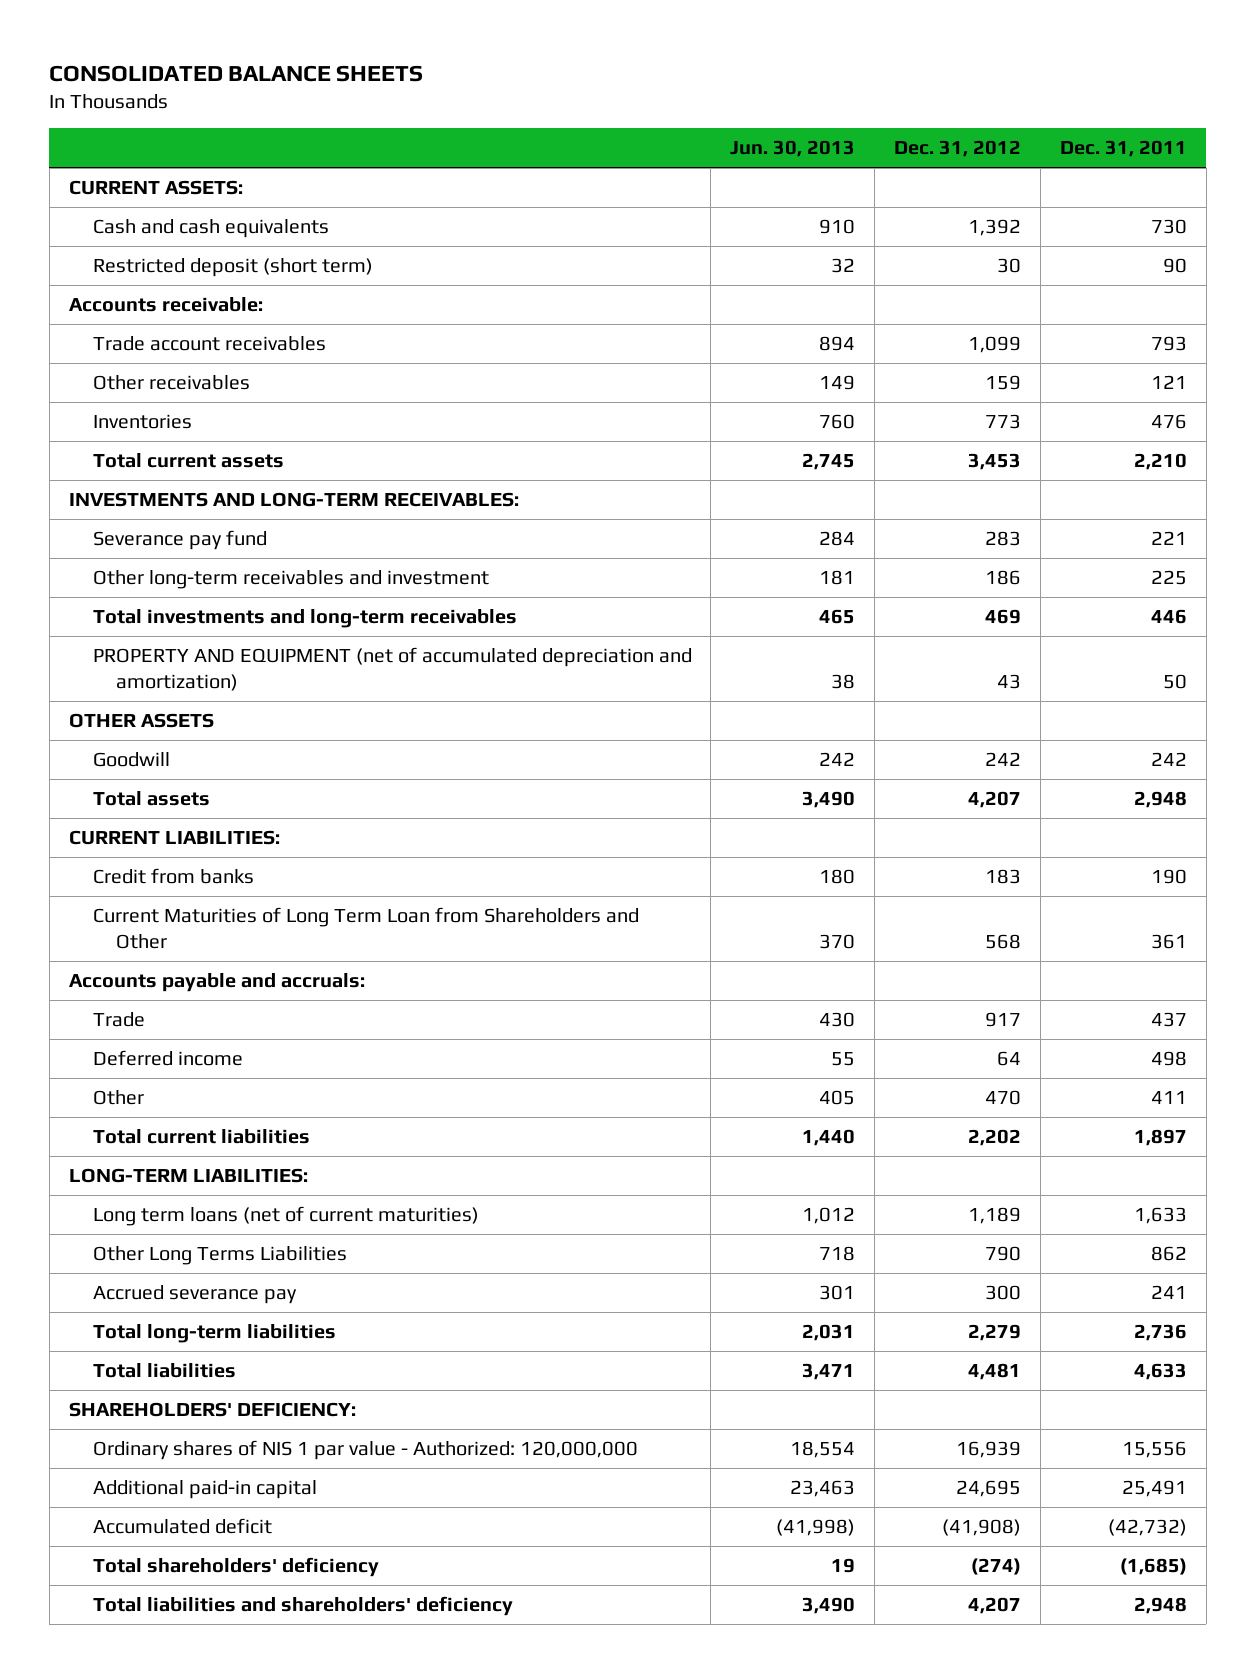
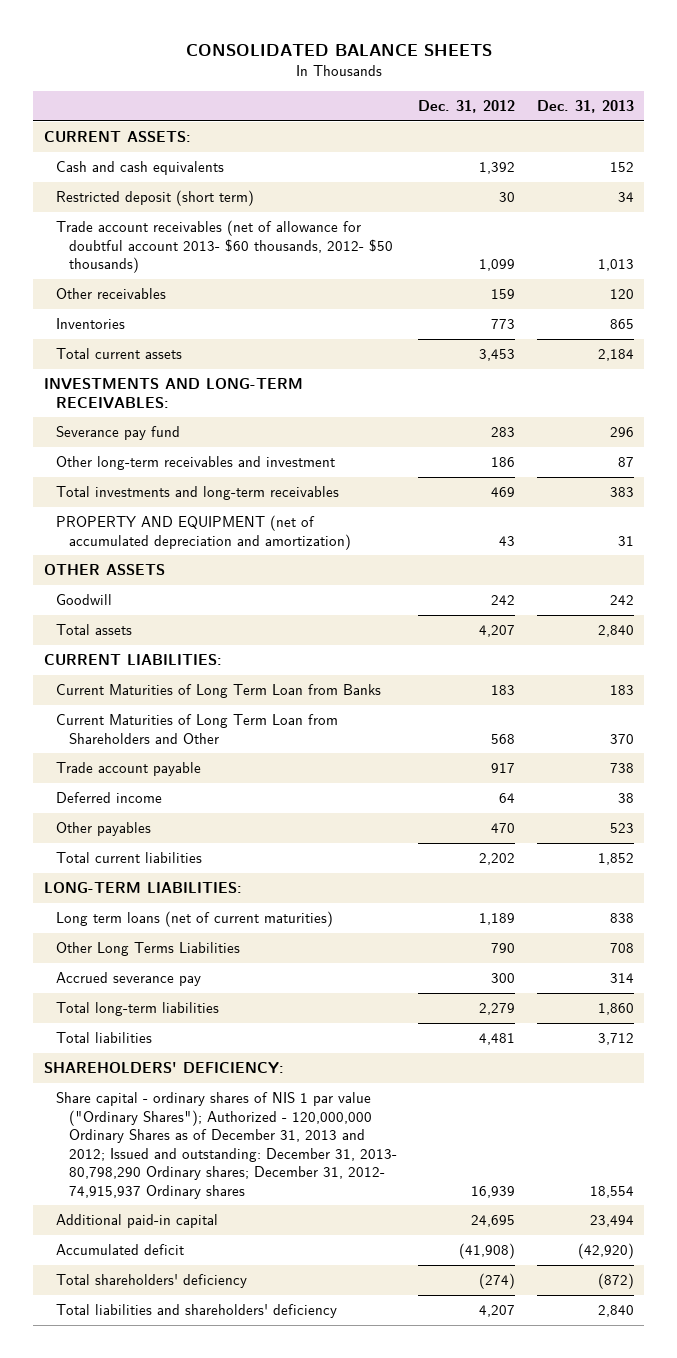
- | Jun. 30, 2013 | Dec. 31, 2012 | Dec. 31, 2011
+ | Dec. 31, 2012 | Dec. 31, 2013
- Accounts receivable:
- Trade account receivables | 894 | 1,099 | 793
+ Trade account receivables (net of allowance for doubtful account 2013- $60 thousands, 2012- $50 thousands) | 1,099 | 1,013
- Credit from banks | 180 | 183 | 190
+ Current Maturities of Long Term Loan from Banks | 183 | 183
- Accounts payable and accruals:
- Trade | 430 | 917 | 437
+ Trade account payable | 917 | 738
- Other | 405 | 470 | 411
+ Other payables | 470 | 523
- Ordinary shares of NIS 1 par value - Authorized: 120,000,000 | 18,554 | 16,939 | 15,556
+ Share capital - ordinary shares of NIS 1 par value ("Ordinary Shares"); Authorized - 120,000,000 Ordinary Shares as of December 31, 2013 and 2012; Issued and outstanding: December 31, 2013- 80,798,290 Ordinary shares; December 31, 2012- 74,915,937 Ordinary shares | 16,939 | 18,554

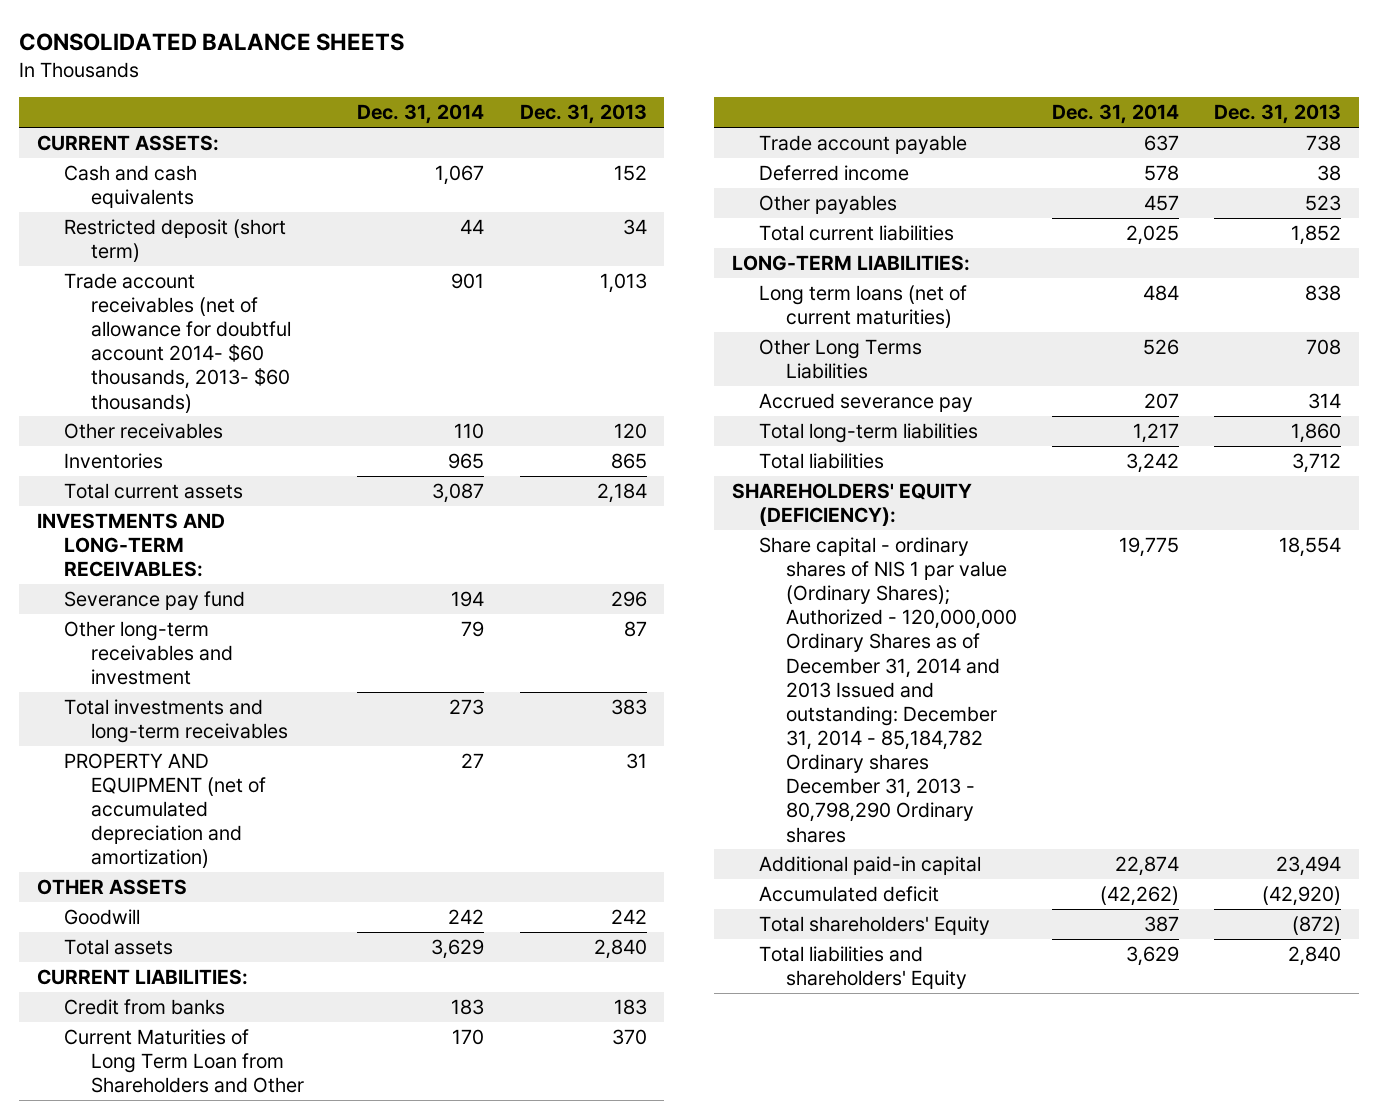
- | Dec. 31, 2012 | Dec. 31, 2013
+ | Dec. 31, 2014 | Dec. 31, 2013
- Trade account receivables (net of allowance for doubtful account 2013- $60 thousands, 2012- $50 thousands) | 1,099 | 1,013
+ Trade account receivables (net of allowance for doubtful account 2014- $60 thousands, 2013- $60 thousands) | 901 | 1,013
- Current Maturities of Long Term Loan from Banks | 183 | 183
+ Credit from banks | 183 | 183
- SHAREHOLDERS' DEFICIENCY:
- Share capital - ordinary shares of NIS 1 par value ("Ordinary Shares"); Authorized - 120,000,000 Ordinary Shares as of December 31, 2013 and 2012; Issued and outstanding: December 31, 2013- 80,798,290 Ordinary shares; December 31, 2012- 74,915,937 Ordinary shares | 16,939 | 18,554
+ SHAREHOLDERS' EQUITY (DEFICIENCY):
+ Share capital - ordinary shares of NIS 1 par value (Ordinary Shares); Authorized - 120,000,000 Ordinary Shares as of December 31, 2014 and 2013 Issued and outstanding: December 31, 2014 - 85,184,782 Ordinary shares December 31, 2013 - 80,798,290 Ordinary shares | 19,775 | 18,554
- Total shareholders' deficiency | (274) | (872)
- Total liabilities and shareholders' deficiency | 4,207 | 2,840
+ Total shareholders' Equity | 387 | (872)
+ Total liabilities and shareholders' Equity | 3,629 | 2,840

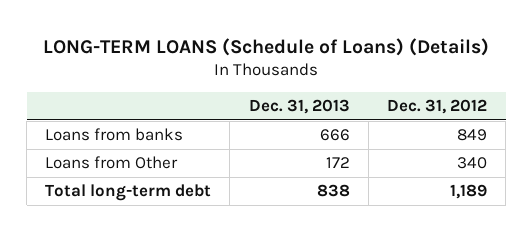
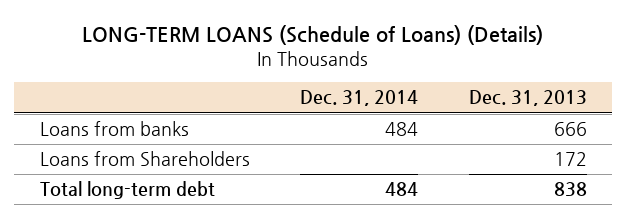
- | Dec. 31, 2013 | Dec. 31, 2012
+ | Dec. 31, 2014 | Dec. 31, 2013
- Loans from Other | 172 | 340
+ Loans from Shareholders | | 172

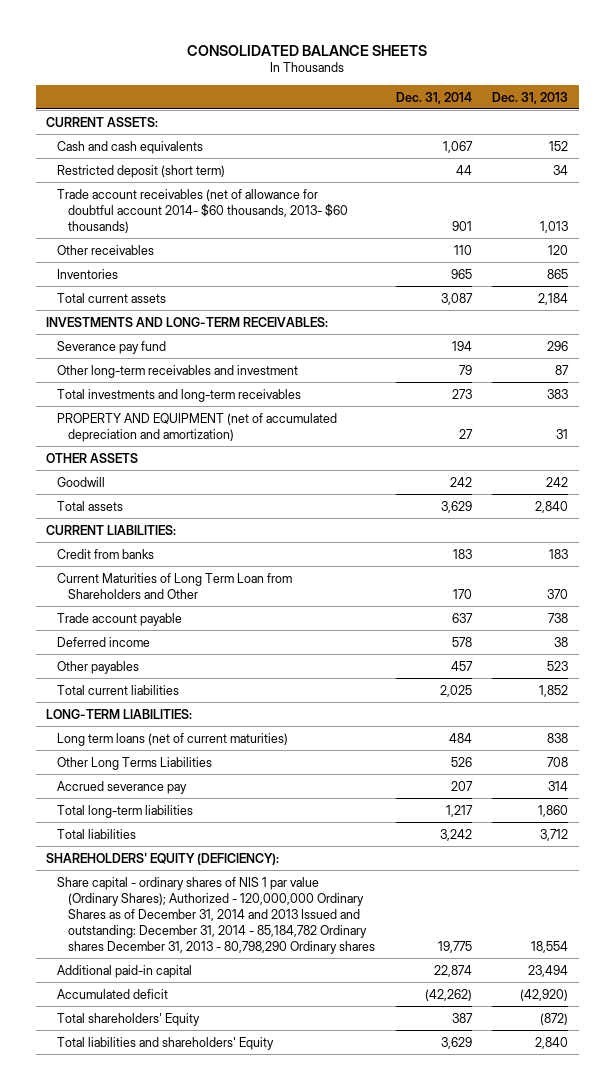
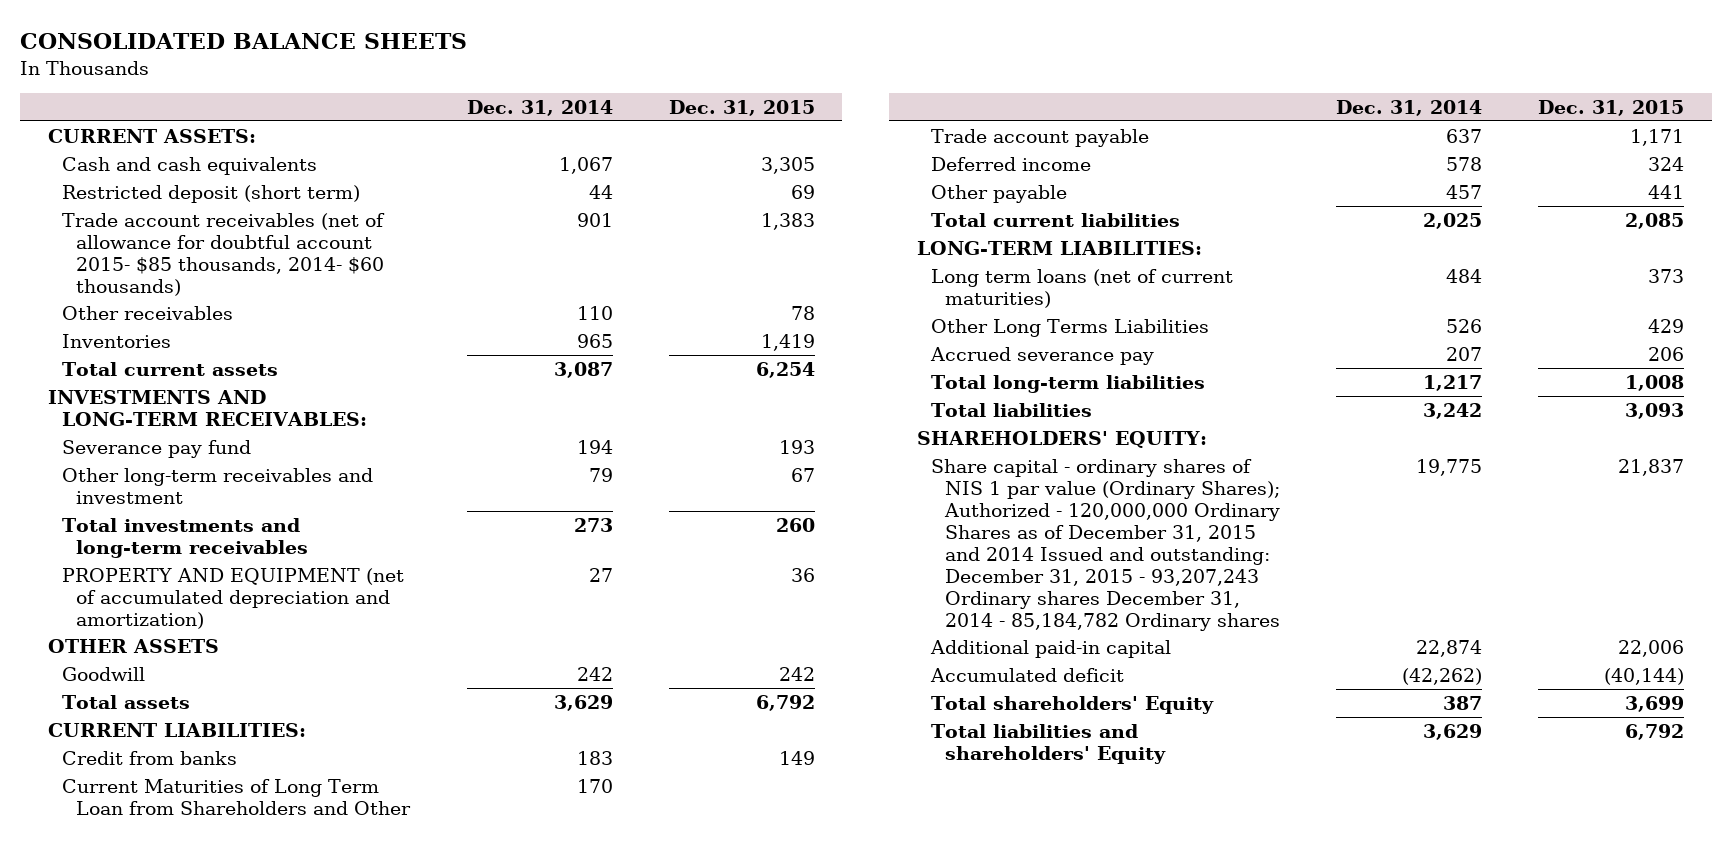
- | Dec. 31, 2014 | Dec. 31, 2013
+ | Dec. 31, 2014 | Dec. 31, 2015
- Trade account receivables (net of allowance for doubtful account 2014- $60 thousands, 2013- $60 thousands) | 901 | 1,013
+ Trade account receivables (net of allowance for doubtful account 2015- $85 thousands, 2014- $60 thousands) | 901 | 1,383
- Other payables | 457 | 523
+ Other payable | 457 | 441
- SHAREHOLDERS' EQUITY (DEFICIENCY):
- Share capital - ordinary shares of NIS 1 par value (Ordinary Shares); Authorized - 120,000,000 Ordinary Shares as of December 31, 2014 and 2013 Issued and outstanding: December 31, 2014 - 85,184,782 Ordinary shares December 31, 2013 - 80,798,290 Ordinary shares | 19,775 | 18,554
+ SHAREHOLDERS' EQUITY:
+ Share capital - ordinary shares of NIS 1 par value (Ordinary Shares); Authorized - 120,000,000 Ordinary Shares as of December 31, 2015 and 2014 Issued and outstanding: December 31, 2015 - 93,207,243 Ordinary shares December 31, 2014 - 85,184,782 Ordinary shares | 19,775 | 21,837

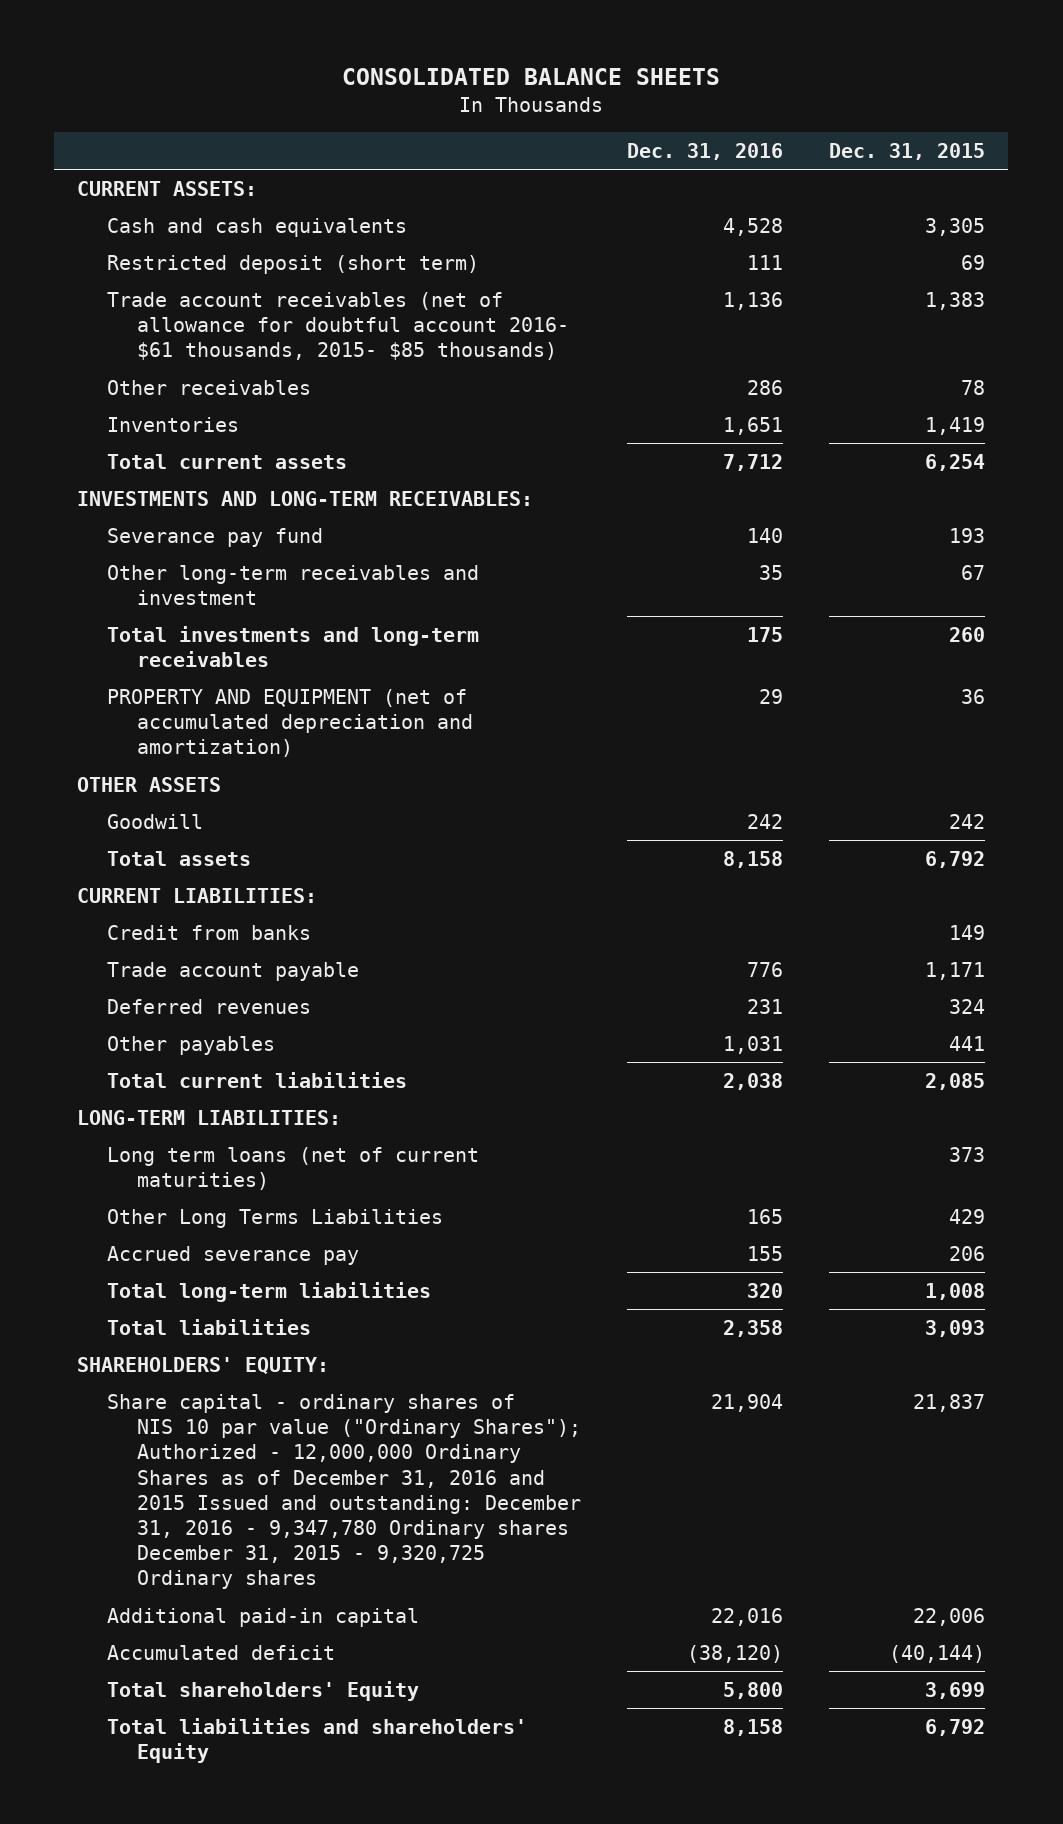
- | Dec. 31, 2014 | Dec. 31, 2015
+ | Dec. 31, 2016 | Dec. 31, 2015
- Trade account receivables (net of allowance for doubtful account 2015- $85 thousands, 2014- $60 thousands) | 901 | 1,383
+ Trade account receivables (net of allowance for doubtful account 2016- $61 thousands, 2015- $85 thousands) | 1,136 | 1,383
- Current Maturities of Long Term Loan from Shareholders and Other | 170 |
- Deferred income | 578 | 324
- Other payable | 457 | 441
+ Deferred revenues | 231 | 324
+ Other payables | 1,031 | 441
- Share capital - ordinary shares of NIS 1 par value (Ordinary Shares); Authorized - 120,000,000 Ordinary Shares as of December 31, 2015 and 2014 Issued and outstanding: December 31, 2015 - 93,207,243 Ordinary shares December 31, 2014 - 85,184,782 Ordinary shares | 19,775 | 21,837
+ Share capital - ordinary shares of NIS 10 par value ("Ordinary Shares"); Authorized - 12,000,000 Ordinary Shares as of December 31, 2016 and 2015 Issued and outstanding: December 31, 2016 - 9,347,780 Ordinary shares December 31, 2015 - 9,320,725 Ordinary shares | 21,904 | 21,837

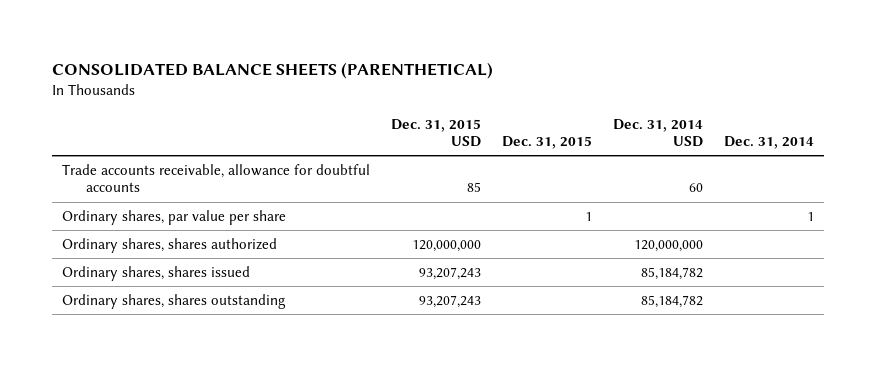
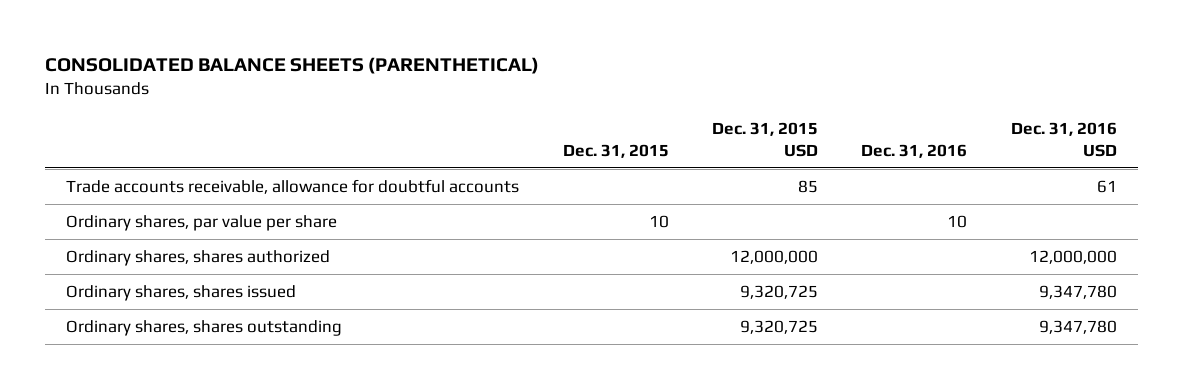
- | Dec. 31, 2015 USD | Dec. 31, 2015 | Dec. 31, 2014 USD | Dec. 31, 2014
+ | Dec. 31, 2015 | Dec. 31, 2015 USD | Dec. 31, 2016 | Dec. 31, 2016 USD
- Ordinary shares, par value per share | | 1 | | 1
- Ordinary shares, shares authorized | 120,000,000 | | 120,000,000 |
- Ordinary shares, shares issued | 93,207,243 | | 85,184,782 |
- Ordinary shares, shares outstanding | 93,207,243 | | 85,184,782 |
+ Ordinary shares, par value per share | 10 | | 10 |
+ Ordinary shares, shares authorized | | 12,000,000 | | 12,000,000
+ Ordinary shares, shares issued | | 9,320,725 | | 9,347,780
+ Ordinary shares, shares outstanding | | 9,320,725 | | 9,347,780

